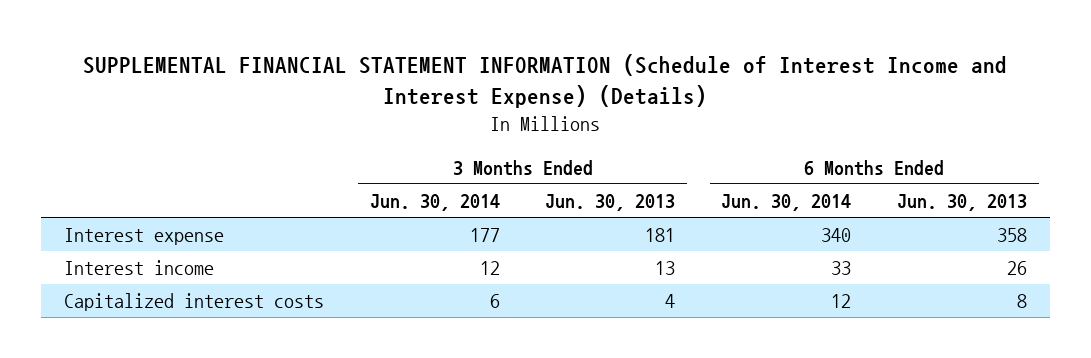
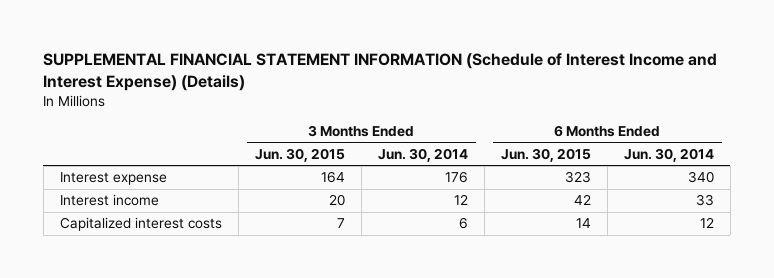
- | 3 Months Ended Jun. 30, 2014 | 3 Months Ended Jun. 30, 2013 | 6 Months Ended Jun. 30, 2014 | 6 Months Ended Jun. 30, 2013
+ | 3 Months Ended Jun. 30, 2015 | 3 Months Ended Jun. 30, 2014 | 6 Months Ended Jun. 30, 2015 | 6 Months Ended Jun. 30, 2014
- Interest expense | 177 | 181 | 340 | 358
+ Interest expense | 164 | 176 | 323 | 340

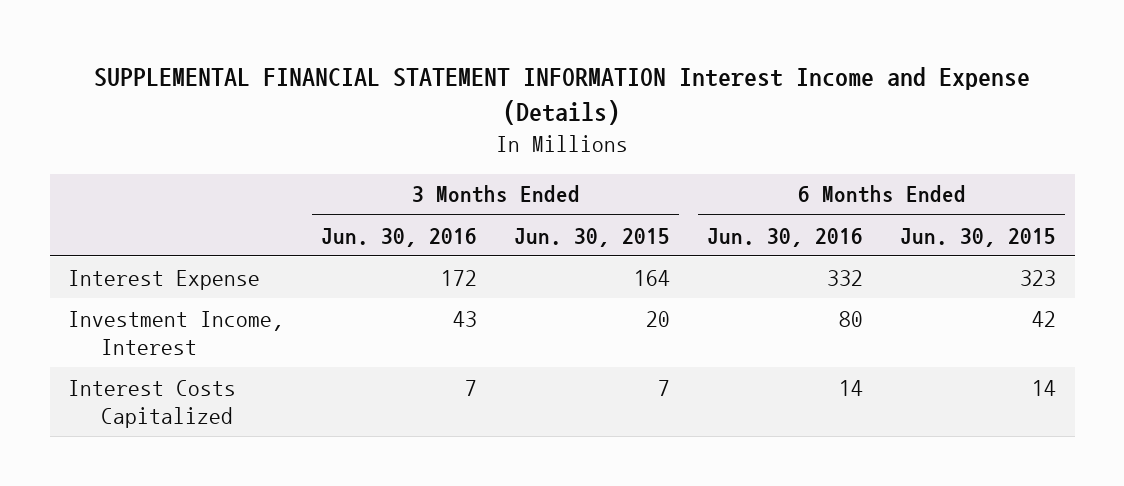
- SUPPLEMENTAL FINANCIAL STATEMENT INFORMATION (Schedule of Interest Income and Interest Expense) (Details)
+ SUPPLEMENTAL FINANCIAL STATEMENT INFORMATION Interest Income and Expense (Details)
- | 3 Months Ended Jun. 30, 2015 | 3 Months Ended Jun. 30, 2014 | 6 Months Ended Jun. 30, 2015 | 6 Months Ended Jun. 30, 2014
+ | 3 Months Ended Jun. 30, 2016 | 3 Months Ended Jun. 30, 2015 | 6 Months Ended Jun. 30, 2016 | 6 Months Ended Jun. 30, 2015
- Interest expense | 164 | 176 | 323 | 340
- Interest income | 20 | 12 | 42 | 33
- Capitalized interest costs | 7 | 6 | 14 | 12
+ Interest Expense | 172 | 164 | 332 | 323
+ Investment Income, Interest | 43 | 20 | 80 | 42
+ Interest Costs Capitalized | 7 | 7 | 14 | 14

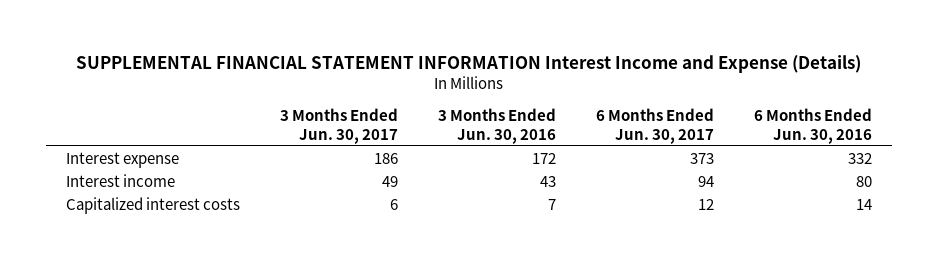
- | 3 Months Ended Jun. 30, 2016 | 3 Months Ended Jun. 30, 2015 | 6 Months Ended Jun. 30, 2016 | 6 Months Ended Jun. 30, 2015
+ | 3 Months Ended Jun. 30, 2017 | 3 Months Ended Jun. 30, 2016 | 6 Months Ended Jun. 30, 2017 | 6 Months Ended Jun. 30, 2016
- Interest Expense | 172 | 164 | 332 | 323
- Investment Income, Interest | 43 | 20 | 80 | 42
- Interest Costs Capitalized | 7 | 7 | 14 | 14
+ Interest expense | 186 | 172 | 373 | 332
+ Interest income | 49 | 43 | 94 | 80
+ Capitalized interest costs | 6 | 7 | 12 | 14

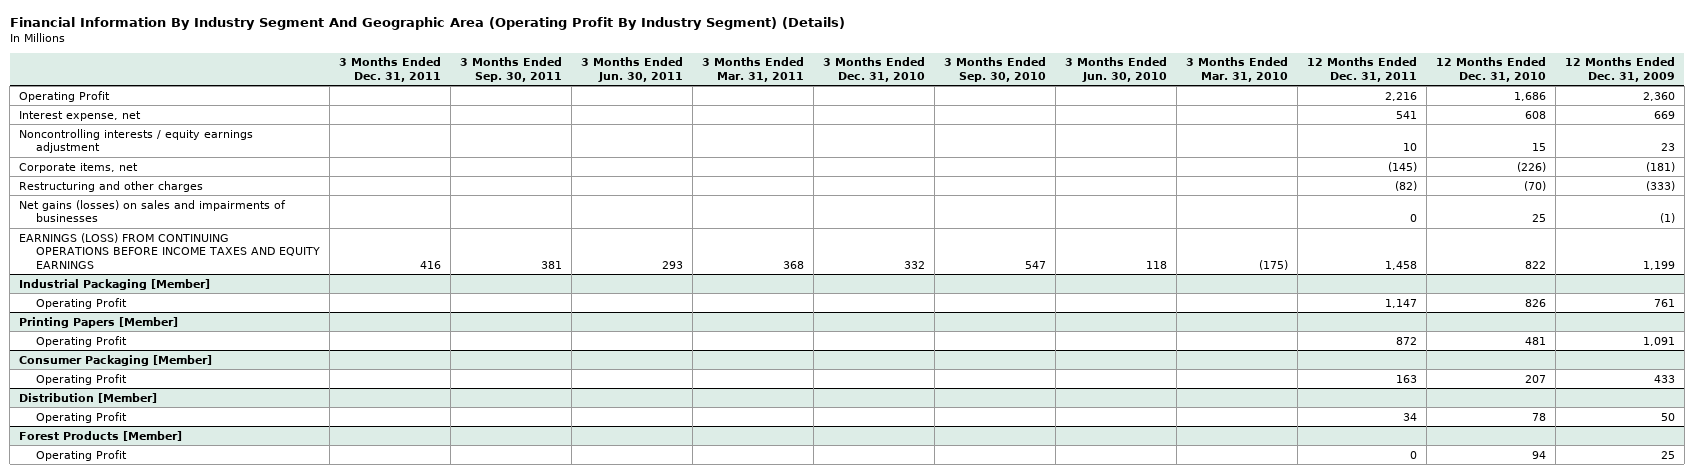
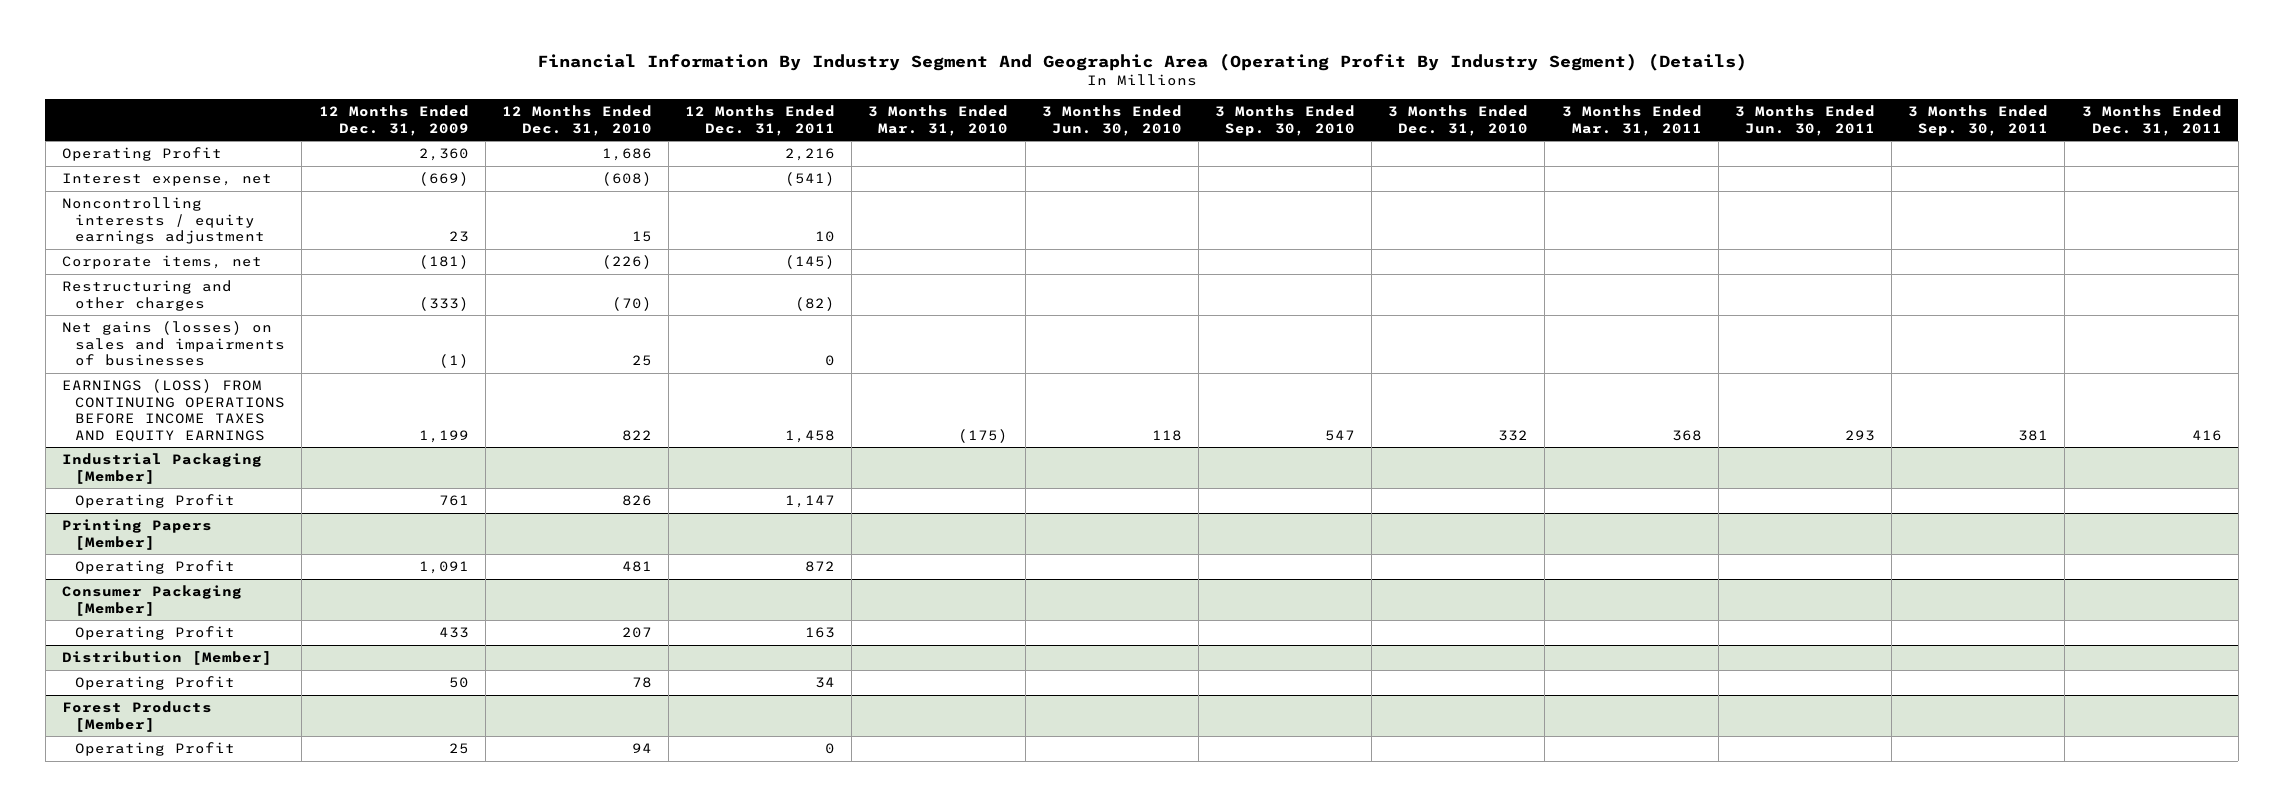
- | 3 Months Ended Dec. 31, 2011 | 3 Months Ended Sep. 30, 2011 | 3 Months Ended Jun. 30, 2011 | 3 Months Ended Mar. 31, 2011 | 3 Months Ended Dec. 31, 2010 | 3 Months Ended Sep. 30, 2010 | 3 Months Ended Jun. 30, 2010 | 3 Months Ended Mar. 31, 2010 | 12 Months Ended Dec. 31, 2011 | 12 Months Ended Dec. 31, 2010 | 12 Months Ended Dec. 31, 2009
+ | 12 Months Ended Dec. 31, 2009 | 12 Months Ended Dec. 31, 2010 | 12 Months Ended Dec. 31, 2011 | 3 Months Ended Mar. 31, 2010 | 3 Months Ended Jun. 30, 2010 | 3 Months Ended Sep. 30, 2010 | 3 Months Ended Dec. 31, 2010 | 3 Months Ended Mar. 31, 2011 | 3 Months Ended Jun. 30, 2011 | 3 Months Ended Sep. 30, 2011 | 3 Months Ended Dec. 31, 2011
- Interest expense, net | | | | | | | | | 541 | 608 | 669
+ Interest expense, net | (669) | (608) | (541) | | | | | | | |

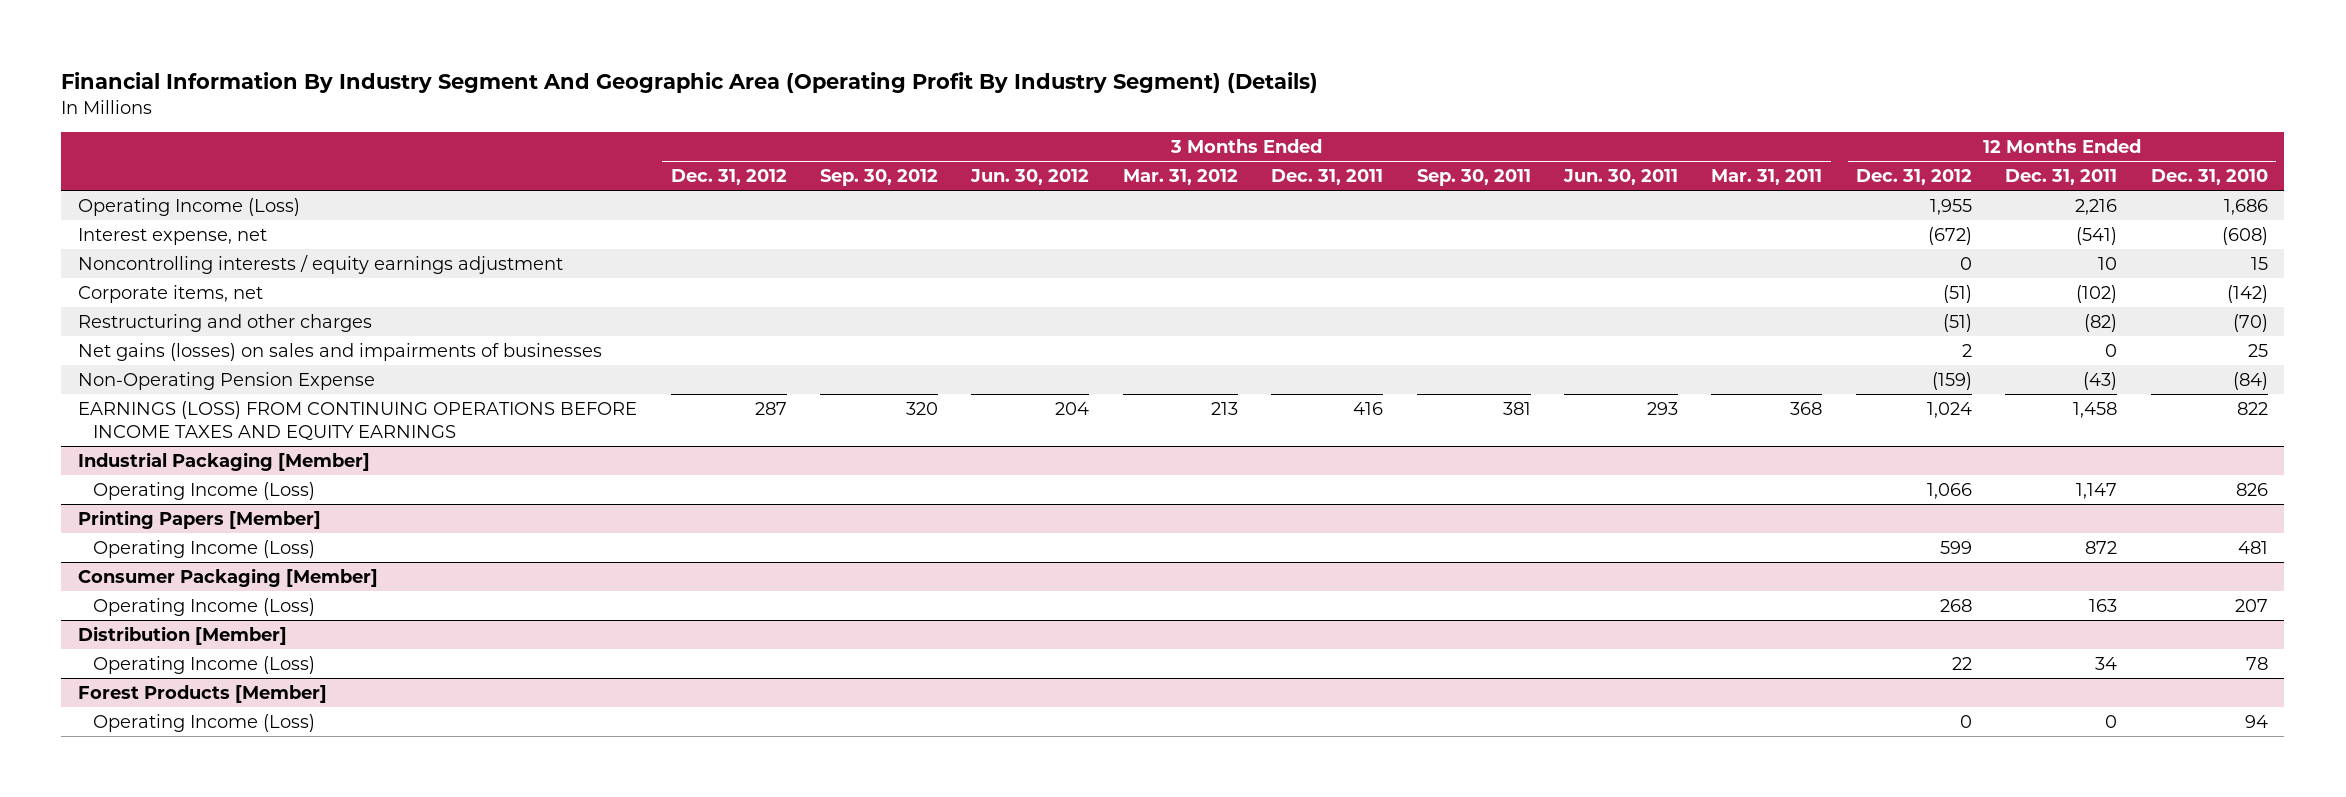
- | 12 Months Ended Dec. 31, 2009 | 12 Months Ended Dec. 31, 2010 | 12 Months Ended Dec. 31, 2011 | 3 Months Ended Mar. 31, 2010 | 3 Months Ended Jun. 30, 2010 | 3 Months Ended Sep. 30, 2010 | 3 Months Ended Dec. 31, 2010 | 3 Months Ended Mar. 31, 2011 | 3 Months Ended Jun. 30, 2011 | 3 Months Ended Sep. 30, 2011 | 3 Months Ended Dec. 31, 2011
+ | 3 Months Ended Dec. 31, 2012 | 3 Months Ended Sep. 30, 2012 | 3 Months Ended Jun. 30, 2012 | 3 Months Ended Mar. 31, 2012 | 3 Months Ended Dec. 31, 2011 | 3 Months Ended Sep. 30, 2011 | 3 Months Ended Jun. 30, 2011 | 3 Months Ended Mar. 31, 2011 | 12 Months Ended Dec. 31, 2012 | 12 Months Ended Dec. 31, 2011 | 12 Months Ended Dec. 31, 2010
- Operating Profit | 2,360 | 1,686 | 2,216 | | | | | | | |
+ Operating Income (Loss) | | | | | | | | | 1,955 | 2,216 | 1,686
- Corporate items, net | (181) | (226) | (145) | | | | | | | |
+ Corporate items, net | | | | | | | | | (51) | (102) | (142)
+ Non-Operating Pension Expense | | | | | | | | | (159) | (43) | (84)
@ Industrial Packaging [Member]
- Operating Profit | 761 | 826 | 1,147 | | | | | | | |
+ Operating Income (Loss) | | | | | | | | | 1,066 | 1,147 | 826
@ Printing Papers [Member]
- Operating Profit | 1,091 | 481 | 872 | | | | | | | |
+ Operating Income (Loss) | | | | | | | | | 599 | 872 | 481
@ Consumer Packaging [Member]
- Operating Profit | 433 | 207 | 163 | | | | | | | |
+ Operating Income (Loss) | | | | | | | | | 268 | 163 | 207
@ Distribution [Member]
- Operating Profit | 50 | 78 | 34 | | | | | | | |
+ Operating Income (Loss) | | | | | | | | | 22 | 34 | 78
@ Forest Products [Member]
- Operating Profit | 25 | 94 | 0 | | | | | | | |
+ Operating Income (Loss) | | | | | | | | | 0 | 0 | 94

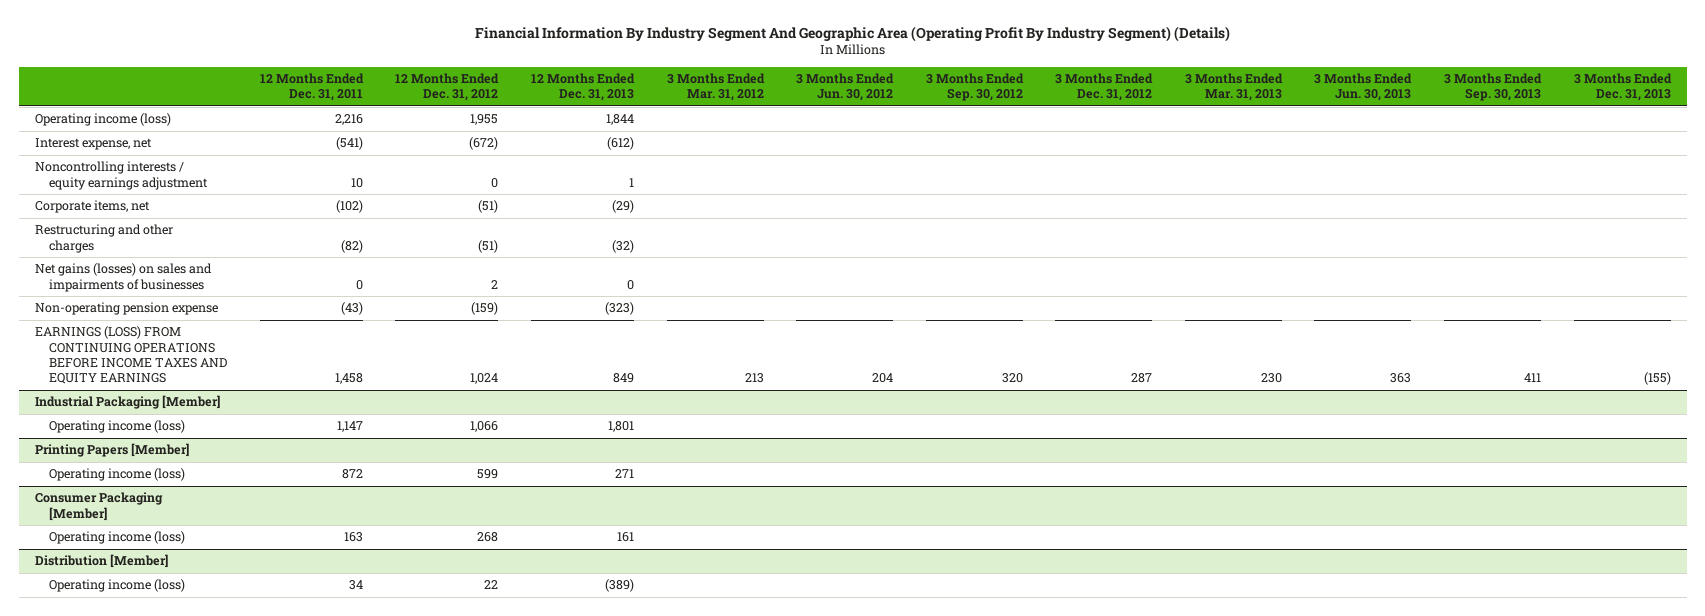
- | 3 Months Ended Dec. 31, 2012 | 3 Months Ended Sep. 30, 2012 | 3 Months Ended Jun. 30, 2012 | 3 Months Ended Mar. 31, 2012 | 3 Months Ended Dec. 31, 2011 | 3 Months Ended Sep. 30, 2011 | 3 Months Ended Jun. 30, 2011 | 3 Months Ended Mar. 31, 2011 | 12 Months Ended Dec. 31, 2012 | 12 Months Ended Dec. 31, 2011 | 12 Months Ended Dec. 31, 2010
+ | 12 Months Ended Dec. 31, 2011 | 12 Months Ended Dec. 31, 2012 | 12 Months Ended Dec. 31, 2013 | 3 Months Ended Mar. 31, 2012 | 3 Months Ended Jun. 30, 2012 | 3 Months Ended Sep. 30, 2012 | 3 Months Ended Dec. 31, 2012 | 3 Months Ended Mar. 31, 2013 | 3 Months Ended Jun. 30, 2013 | 3 Months Ended Sep. 30, 2013 | 3 Months Ended Dec. 31, 2013
- Operating Income (Loss) | | | | | | | | | 1,955 | 2,216 | 1,686
+ Operating income (loss) | 2,216 | 1,955 | 1,844 | | | | | | | |
- Non-Operating Pension Expense | | | | | | | | | (159) | (43) | (84)
+ Non-operating pension expense | (43) | (159) | (323) | | | | | | | |
@ Industrial Packaging [Member]
- Operating Income (Loss) | | | | | | | | | 1,066 | 1,147 | 826
+ Operating income (loss) | 1,147 | 1,066 | 1,801 | | | | | | | |
@ Printing Papers [Member]
- Operating Income (Loss) | | | | | | | | | 599 | 872 | 481
+ Operating income (loss) | 872 | 599 | 271 | | | | | | | |
@ Consumer Packaging [Member]
- Operating Income (Loss) | | | | | | | | | 268 | 163 | 207
+ Operating income (loss) | 163 | 268 | 161 | | | | | | | |
@ Distribution [Member]
- Operating Income (Loss) | | | | | | | | | 22 | 34 | 78
- Forest Products [Member]
- Operating Income (Loss) | | | | | | | | | 0 | 0 | 94
@ Distribution [Member]
+ Operating income (loss) | 34 | 22 | (389) | | | | | | | |

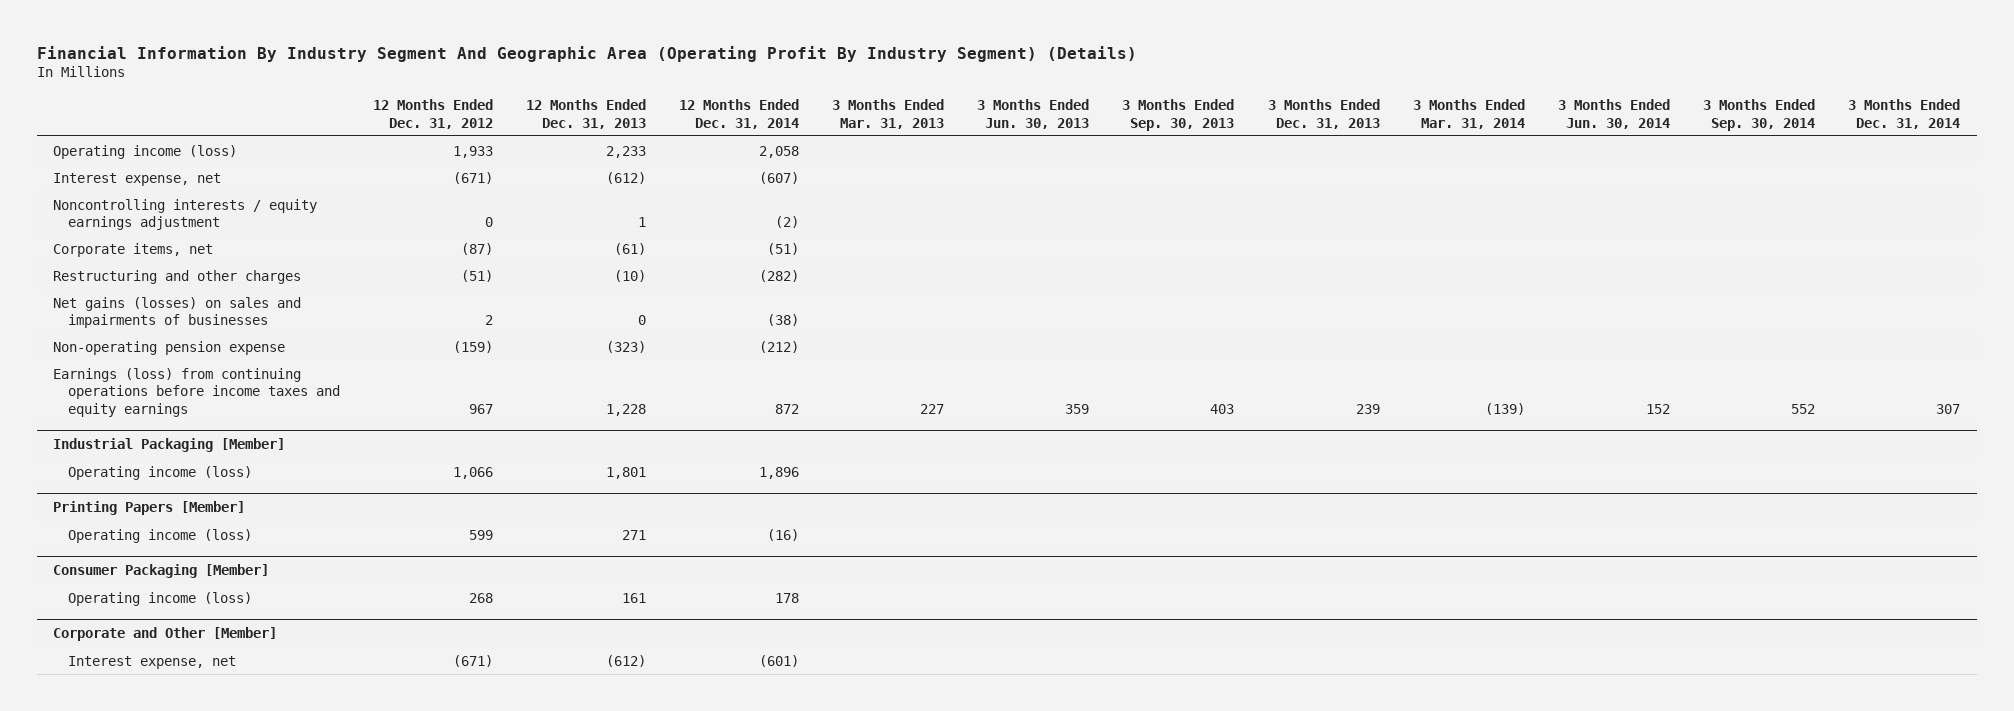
- | 12 Months Ended Dec. 31, 2011 | 12 Months Ended Dec. 31, 2012 | 12 Months Ended Dec. 31, 2013 | 3 Months Ended Mar. 31, 2012 | 3 Months Ended Jun. 30, 2012 | 3 Months Ended Sep. 30, 2012 | 3 Months Ended Dec. 31, 2012 | 3 Months Ended Mar. 31, 2013 | 3 Months Ended Jun. 30, 2013 | 3 Months Ended Sep. 30, 2013 | 3 Months Ended Dec. 31, 2013
+ | 12 Months Ended Dec. 31, 2012 | 12 Months Ended Dec. 31, 2013 | 12 Months Ended Dec. 31, 2014 | 3 Months Ended Mar. 31, 2013 | 3 Months Ended Jun. 30, 2013 | 3 Months Ended Sep. 30, 2013 | 3 Months Ended Dec. 31, 2013 | 3 Months Ended Mar. 31, 2014 | 3 Months Ended Jun. 30, 2014 | 3 Months Ended Sep. 30, 2014 | 3 Months Ended Dec. 31, 2014
- Operating income (loss) | 2,216 | 1,955 | 1,844 | | | | | | | |
- Interest expense, net | (541) | (672) | (612) | | | | | | | |
+ Operating income (loss) | 1,933 | 2,233 | 2,058 | | | | | | | |
+ Interest expense, net | (671) | (612) | (607) | | | | | | | |
- Corporate items, net | (102) | (51) | (29) | | | | | | | |
- Restructuring and other charges | (82) | (51) | (32) | | | | | | | |
+ Corporate items, net | (87) | (61) | (51) | | | | | | | |
+ Restructuring and other charges | (51) | (10) | (282) | | | | | | | |
- EARNINGS (LOSS) FROM CONTINUING OPERATIONS BEFORE INCOME TAXES AND EQUITY EARNINGS | 1,458 | 1,024 | 849 | 213 | 204 | 320 | 287 | 230 | 363 | 411 | (155)
+ Earnings (loss) from continuing operations before income taxes and equity earnings | 967 | 1,228 | 872 | 227 | 359 | 403 | 239 | (139) | 152 | 552 | 307
- Distribution [Member]
- Operating income (loss) | 34 | 22 | (389) | | | | | | | |
+ Corporate and Other [Member]
+ Interest expense, net | (671) | (612) | (601) | | | | | | | |

